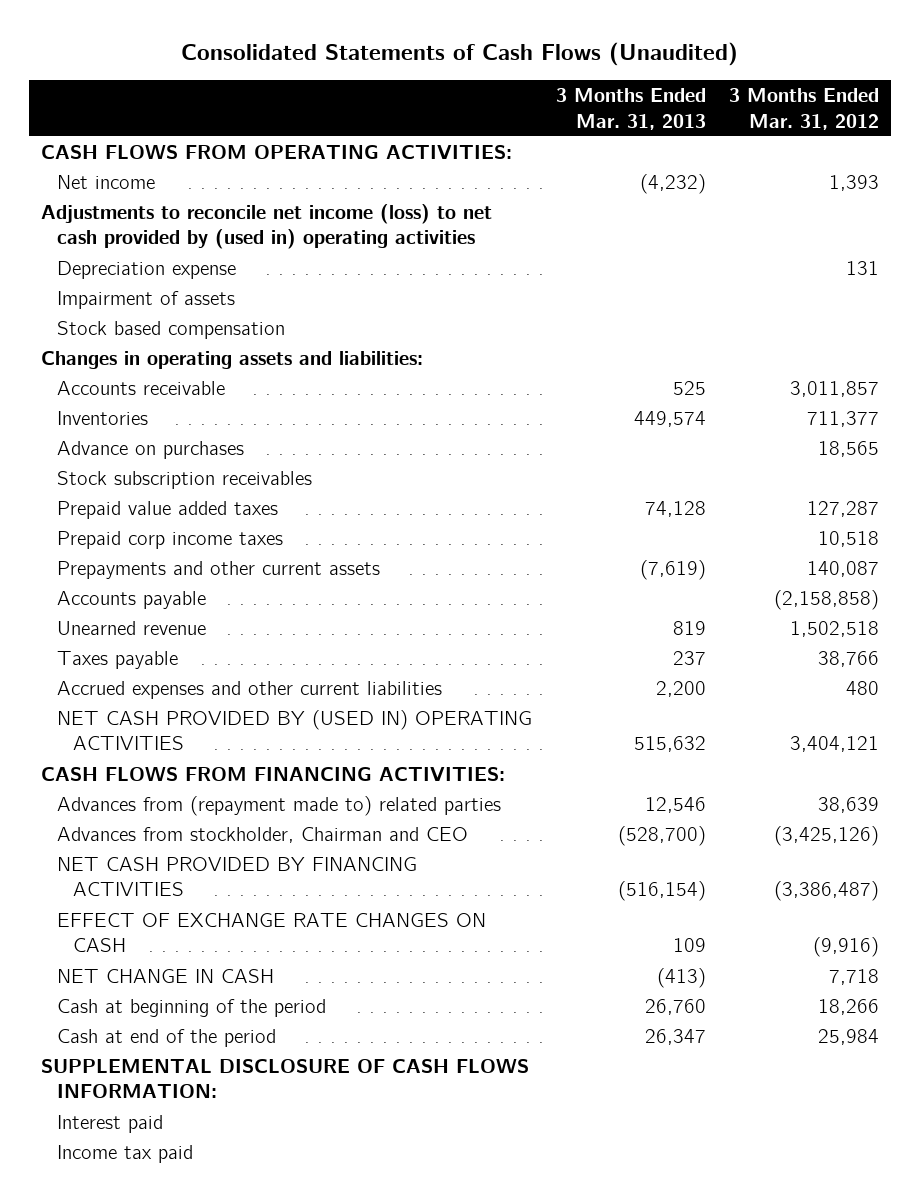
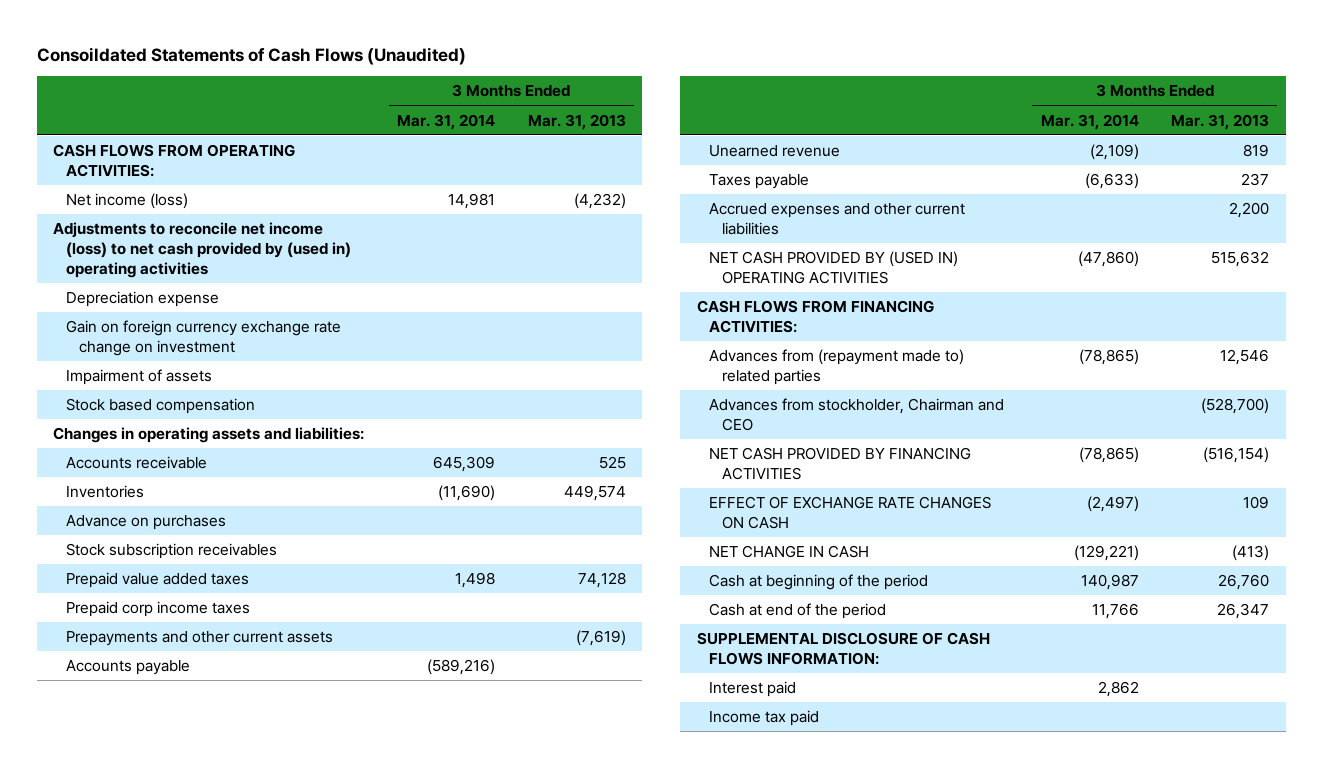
- Consolidated Statements of Cash Flows (Unaudited)
+ Consoildated Statements of Cash Flows (Unaudited)
- | 3 Months Ended Mar. 31, 2013 | 3 Months Ended Mar. 31, 2012
+ | 3 Months Ended Mar. 31, 2014 | 3 Months Ended Mar. 31, 2013
- Net income | (4,232) | 1,393
+ Net income (loss) | 14,981 | (4,232)
+ Gain on foreign currency exchange rate change on investment

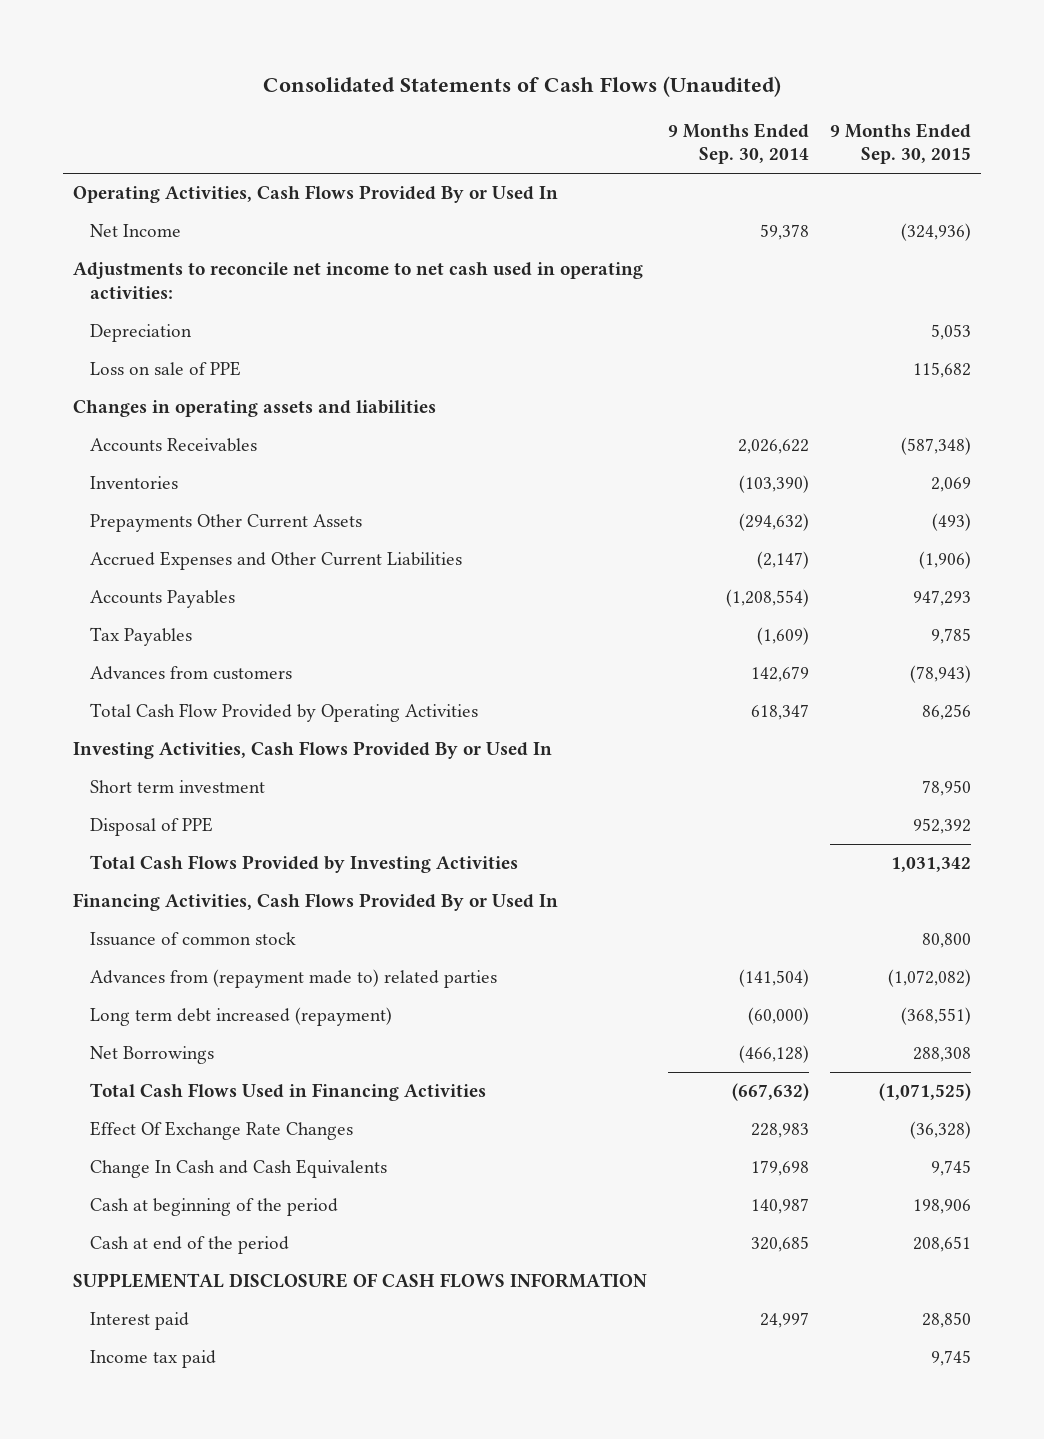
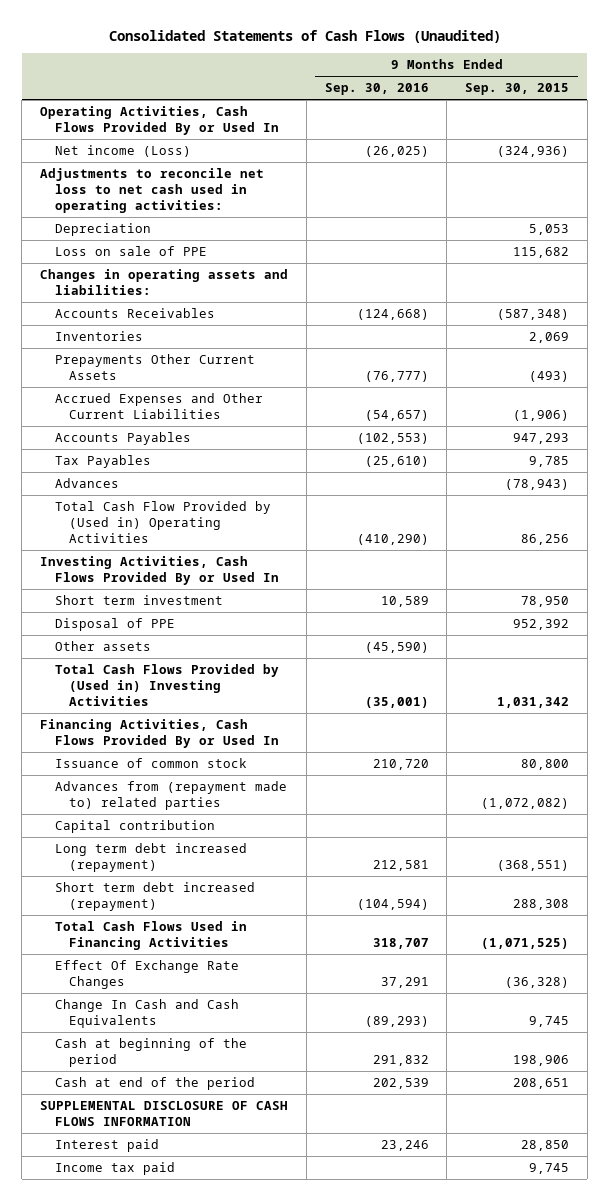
- | 9 Months Ended Sep. 30, 2014 | 9 Months Ended Sep. 30, 2015
+ | 9 Months Ended Sep. 30, 2016 | 9 Months Ended Sep. 30, 2015
- Net Income | 59,378 | (324,936)
- Adjustments to reconcile net income to net cash used in operating activities:
+ Net income (Loss) | (26,025) | (324,936)
+ Adjustments to reconcile net loss to net cash used in operating activities:
- Changes in operating assets and liabilities
+ Changes in operating assets and liabilities:
- Advances from customers | 142,679 | (78,943)
- Total Cash Flow Provided by Operating Activities | 618,347 | 86,256
+ Advances | | (78,943)
+ Total Cash Flow Provided by (Used in) Operating Activities | (410,290) | 86,256
- Total Cash Flows Provided by Investing Activities | | 1,031,342
+ Other assets | (45,590) |
+ Total Cash Flows Provided by (Used in) Investing Activities | (35,001) | 1,031,342
+ Capital contribution
- Net Borrowings | (466,128) | 288,308
+ Short term debt increased (repayment) | (104,594) | 288,308

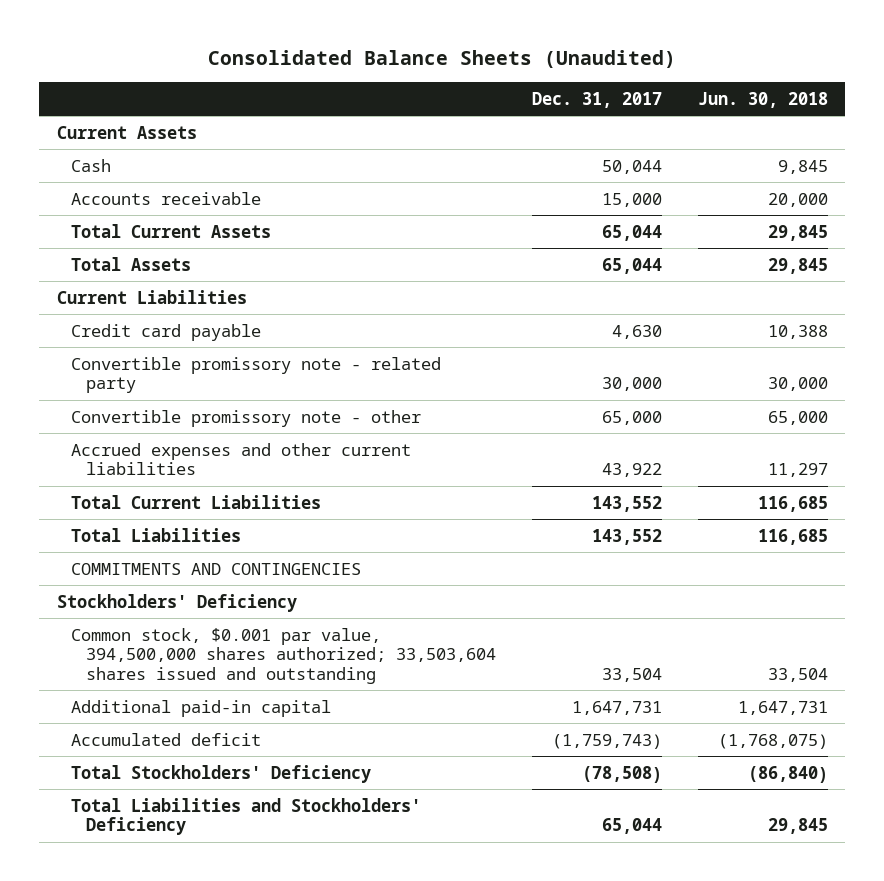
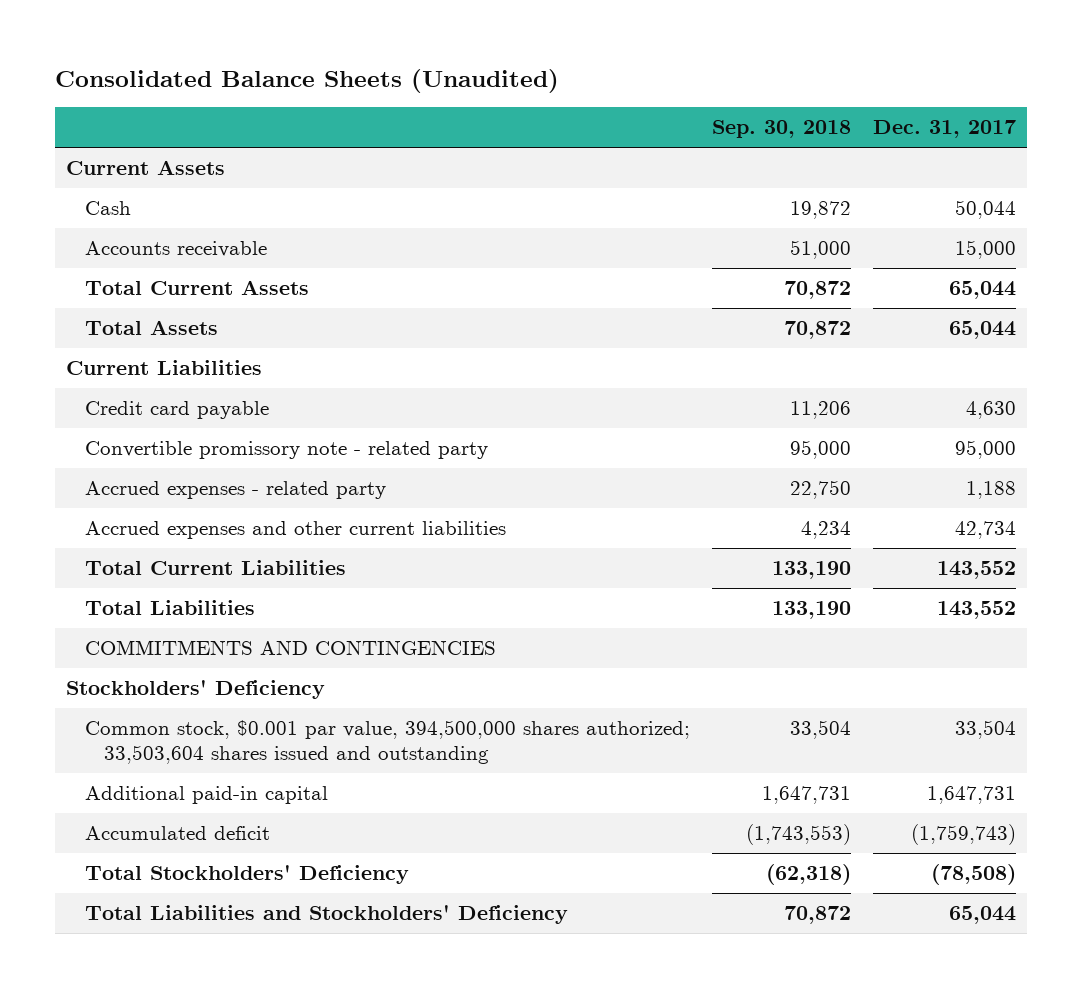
- | Dec. 31, 2017 | Jun. 30, 2018
+ | Sep. 30, 2018 | Dec. 31, 2017
- Convertible promissory note - related party | 30,000 | 30,000
- Convertible promissory note - other | 65,000 | 65,000
- Accrued expenses and other current liabilities | 43,922 | 11,297
+ Convertible promissory note - related party | 95,000 | 95,000
+ Accrued expenses - related party | 22,750 | 1,188
+ Accrued expenses and other current liabilities | 4,234 | 42,734

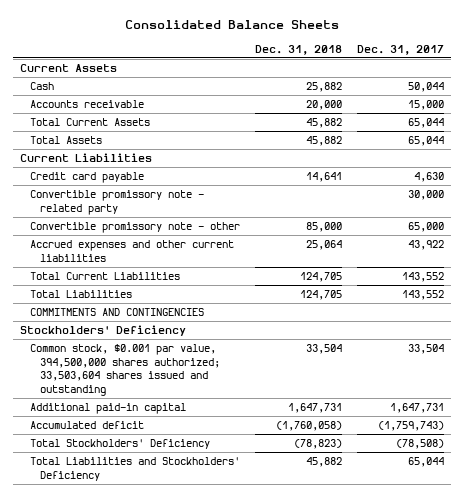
- Consolidated Balance Sheets (Unaudited)
+ Consolidated Balance Sheets
- | Sep. 30, 2018 | Dec. 31, 2017
+ | Dec. 31, 2018 | Dec. 31, 2017
- Convertible promissory note - related party | 95,000 | 95,000
- Accrued expenses - related party | 22,750 | 1,188
- Accrued expenses and other current liabilities | 4,234 | 42,734
+ Convertible promissory note - related party | | 30,000
+ Convertible promissory note - other | 85,000 | 65,000
+ Accrued expenses and other current liabilities | 25,064 | 43,922

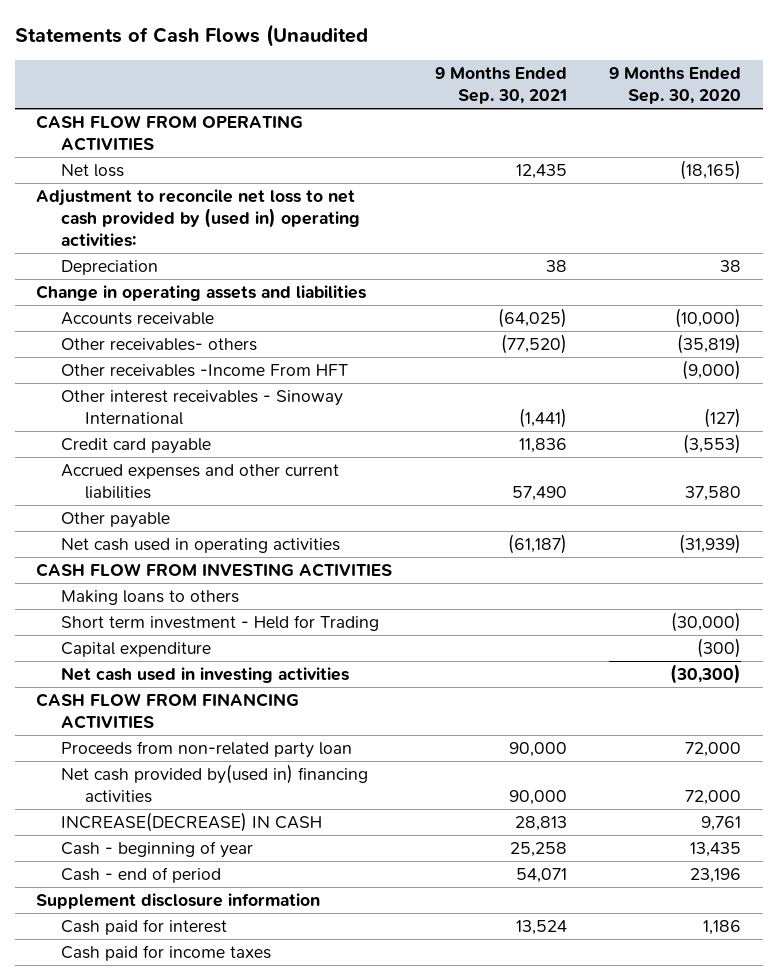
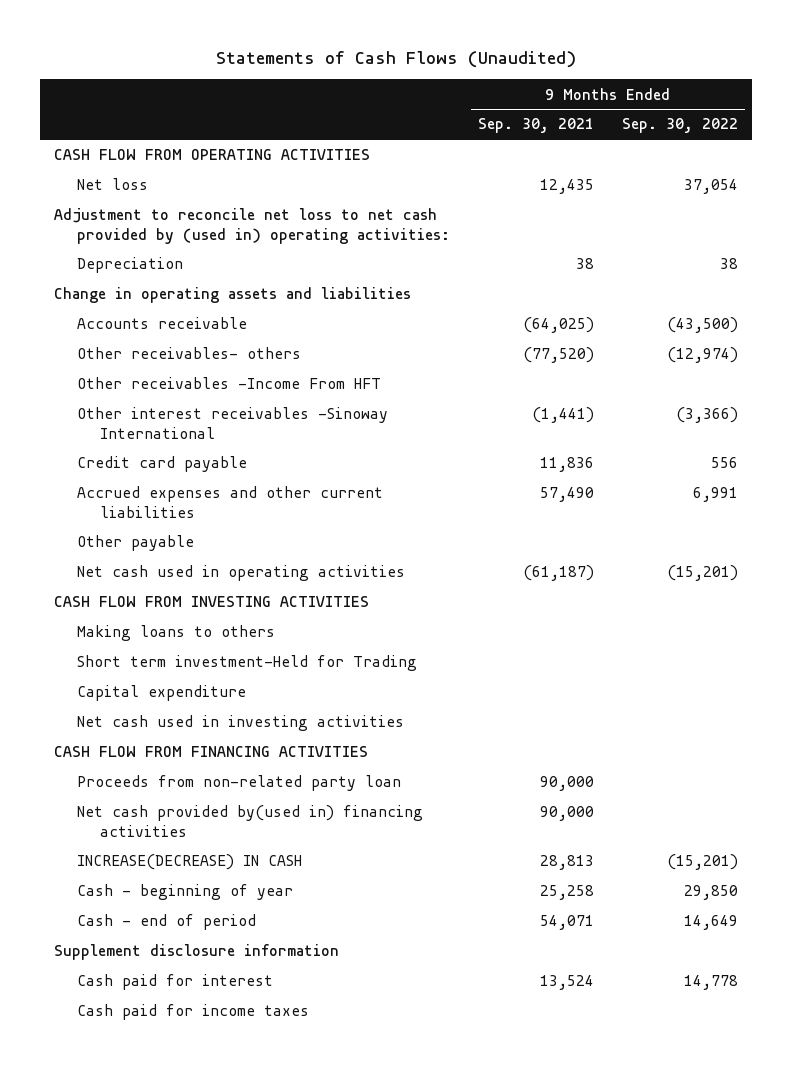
- Statements of Cash Flows (Unaudited
+ Statements of Cash Flows (Unaudited)
- | 9 Months Ended Sep. 30, 2021 | 9 Months Ended Sep. 30, 2020
+ | 9 Months Ended Sep. 30, 2021 | 9 Months Ended Sep. 30, 2022
- Other interest receivables - Sinoway International | (1,441) | (127)
+ Other interest receivables -Sinoway International | (1,441) | (3,366)
- Short term investment - Held for Trading | | (30,000)
+ Short term investment-Held for Trading

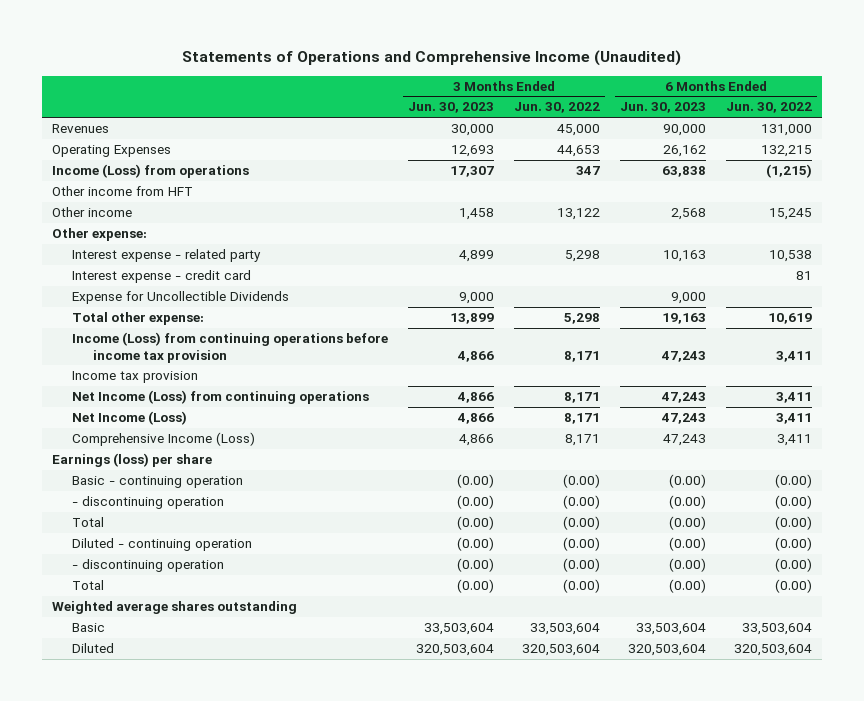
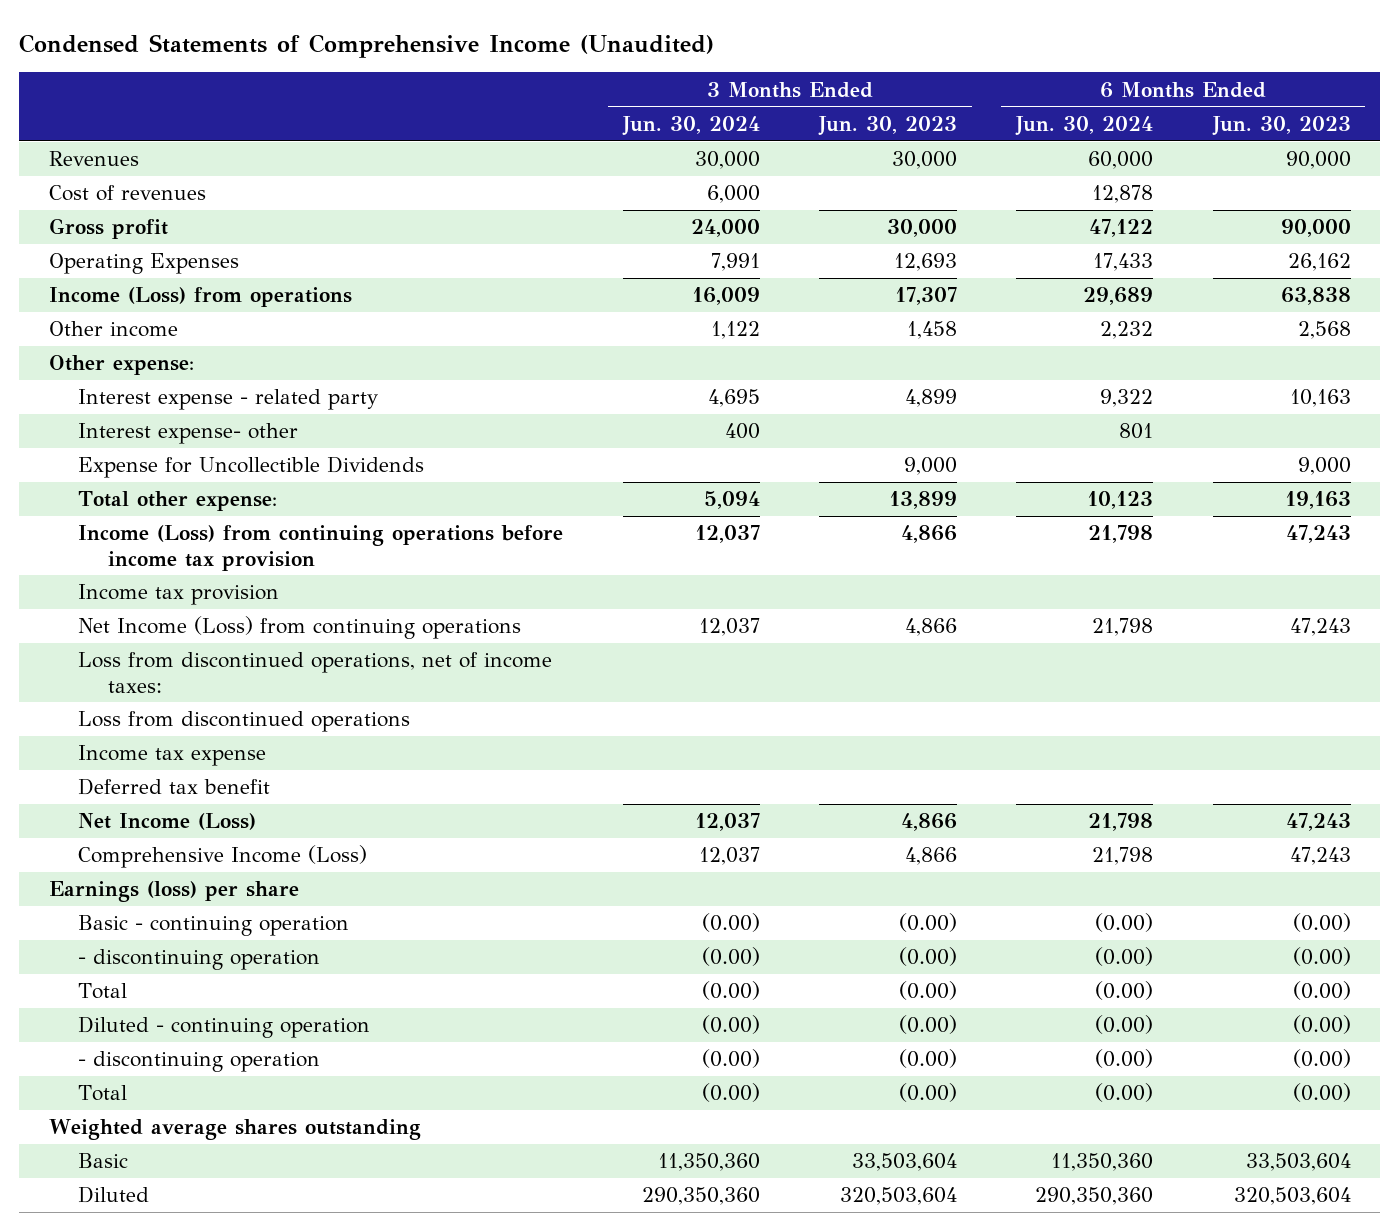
- Statements of Operations and Comprehensive Income (Unaudited)
+ Condensed Statements of Comprehensive Income (Unaudited)
- | 3 Months Ended Jun. 30, 2023 | 3 Months Ended Jun. 30, 2022 | 6 Months Ended Jun. 30, 2023 | 6 Months Ended Jun. 30, 2022
+ | 3 Months Ended Jun. 30, 2024 | 3 Months Ended Jun. 30, 2023 | 6 Months Ended Jun. 30, 2024 | 6 Months Ended Jun. 30, 2023
+ Cost of revenues | 6,000 | | 12,878 |
+ Gross profit | 24,000 | 30,000 | 47,122 | 90,000
- Other income from HFT
- Interest expense - credit card | | | | 81
+ Interest expense- other | 400 | | 801 |
+ Loss from discontinued operations, net of income taxes:
+ Loss from discontinued operations
+ Income tax expense
+ Deferred tax benefit

